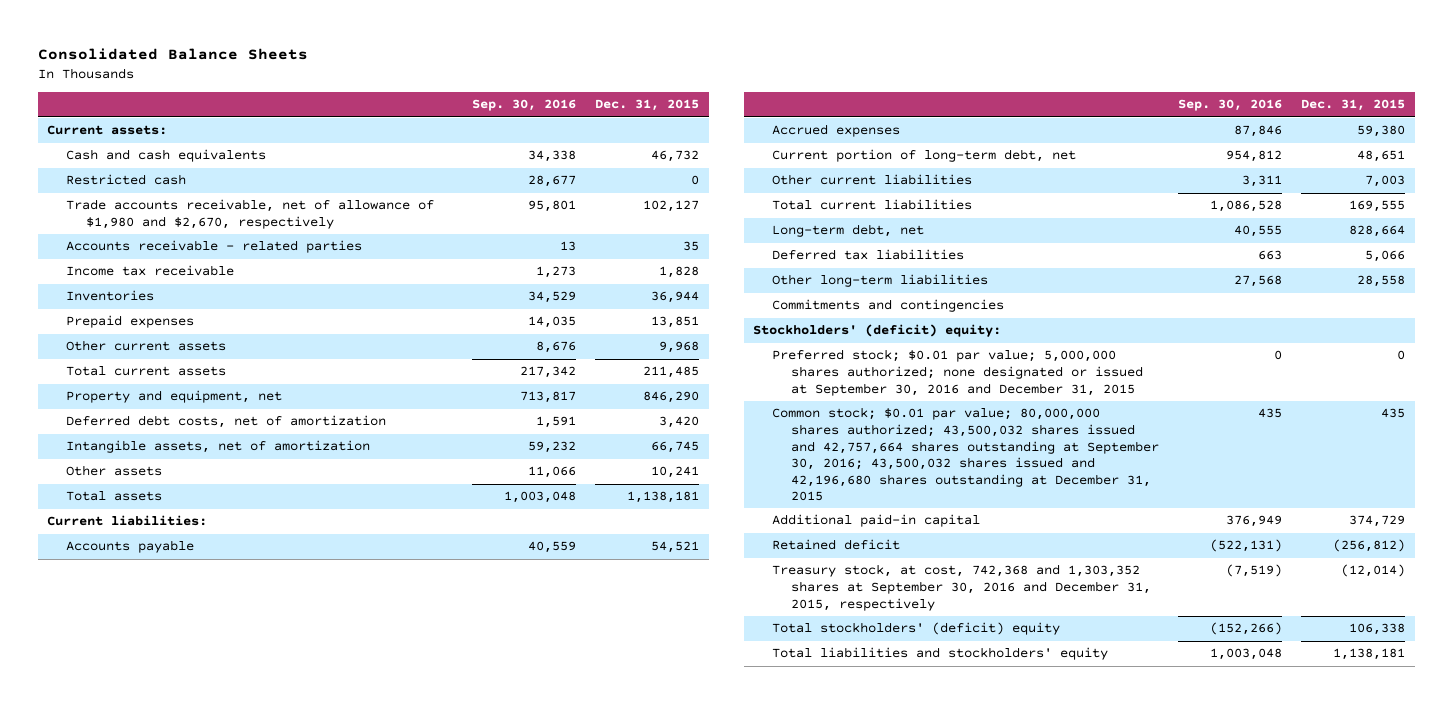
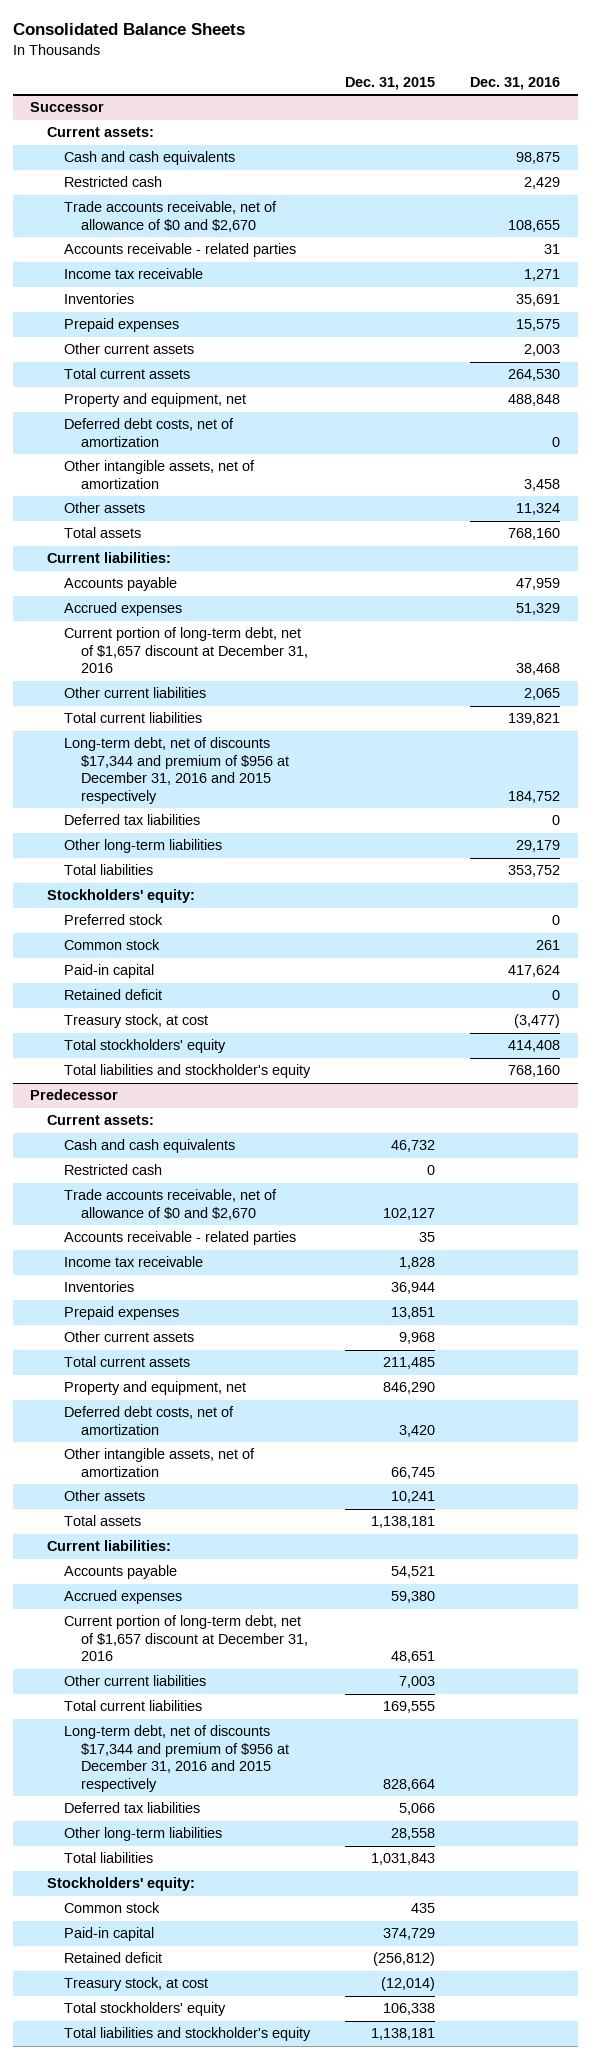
- | Sep. 30, 2016 | Dec. 31, 2015
+ | Dec. 31, 2015 | Dec. 31, 2016
+ Successor
+ Current assets:
+ Cash and cash equivalents | | 98,875
+ Restricted cash | | 2,429
+ Trade accounts receivable, net of allowance of $0 and $2,670 | | 108,655
+ Accounts receivable - related parties | | 31
+ Income tax receivable | | 1,271
+ Inventories | | 35,691
+ Prepaid expenses | | 15,575
+ Other current assets | | 2,003
+ Total current assets | | 264,530
+ Property and equipment, net | | 488,848
+ Deferred debt costs, net of amortization | | 0
+ Other intangible assets, net of amortization | | 3,458
+ Other assets | | 11,324
+ Total assets | | 768,160
+ Current liabilities:
+ Accounts payable | | 47,959
+ Accrued expenses | | 51,329
+ Current portion of long-term debt, net of $1,657 discount at December 31, 2016 | | 38,468
+ Other current liabilities | | 2,065
+ Total current liabilities | | 139,821
+ Long-term debt, net of discounts $17,344 and premium of $956 at December 31, 2016 and 2015 respectively | | 184,752
+ Deferred tax liabilities | | 0
+ Other long-term liabilities | | 29,179
+ Total liabilities | | 353,752
+ Stockholders' equity:
+ Preferred stock | | 0
+ Common stock | | 261
+ Paid-in capital | | 417,624
+ Retained deficit | | 0
+ Treasury stock, at cost | | (3,477)
+ Total stockholders' equity | | 414,408
+ Total liabilities and stockholder's equity | | 768,160
+ Predecessor
- Trade accounts receivable, net of allowance of $1,980 and $2,670, respectively | 95,801 | 102,127
+ Trade accounts receivable, net of allowance of $0 and $2,670 | 102,127 |
- Intangible assets, net of amortization | 59,232 | 66,745
+ Other intangible assets, net of amortization | 66,745 |
- Current portion of long-term debt, net | 954,812 | 48,651
+ Current portion of long-term debt, net of $1,657 discount at December 31, 2016 | 48,651 |
- Long-term debt, net | 40,555 | 828,664
+ Long-term debt, net of discounts $17,344 and premium of $956 at December 31, 2016 and 2015 respectively | 828,664 |
- Commitments and contingencies
- Stockholders' (deficit) equity:
- Preferred stock; $0.01 par value; 5,000,000 shares authorized; none designated or issued at September 30, 2016 and December 31, 2015 | 0 | 0
- Common stock; $0.01 par value; 80,000,000 shares authorized; 43,500,032 shares issued and 42,757,664 shares outstanding at September 30, 2016; 43,500,032 shares issued and 42,196,680 shares outstanding at December 31, 2015 | 435 | 435
- Additional paid-in capital | 376,949 | 374,729
+ Total liabilities | 1,031,843 |
+ Stockholders' equity:
+ Common stock | 435 |
+ Paid-in capital | 374,729 |
- Treasury stock, at cost, 742,368 and 1,303,352 shares at September 30, 2016 and December 31, 2015, respectively | (7,519) | (12,014)
- Total stockholders' (deficit) equity | (152,266) | 106,338
- Total liabilities and stockholders' equity | 1,003,048 | 1,138,181
+ Treasury stock, at cost | (12,014) |
+ Total stockholders' equity | 106,338 |
+ Total liabilities and stockholder's equity | 1,138,181 |

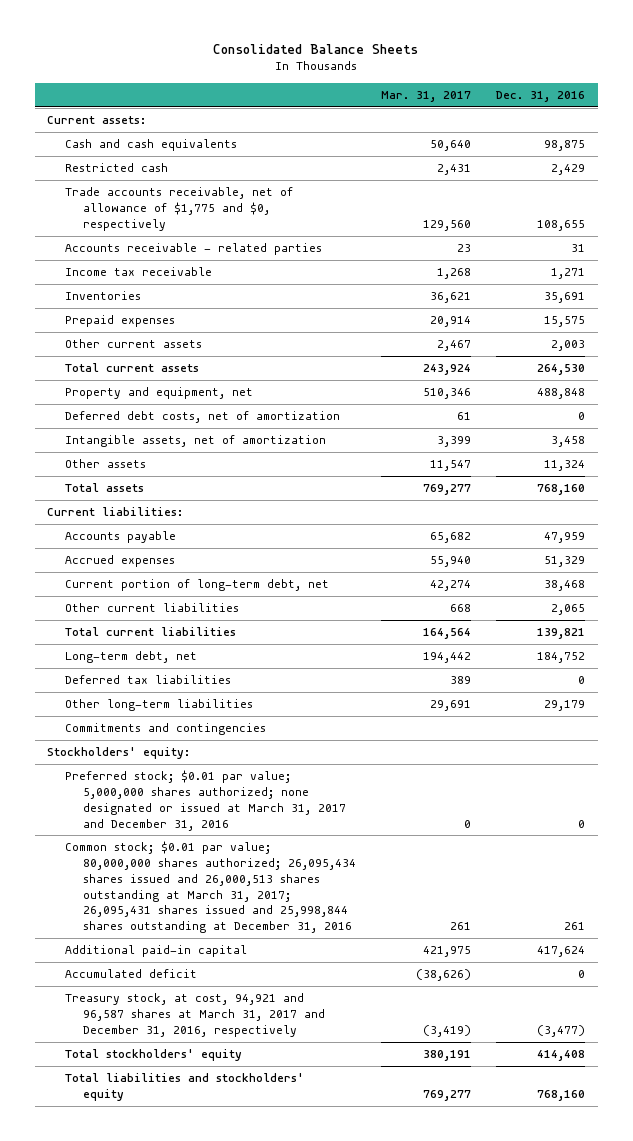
- | Dec. 31, 2015 | Dec. 31, 2016
+ | Mar. 31, 2017 | Dec. 31, 2016
- Successor
- Trade accounts receivable, net of allowance of $0 and $2,670 | | 108,655
+ Trade accounts receivable, net of allowance of $1,775 and $0, respectively | 129,560 | 108,655
- Other intangible assets, net of amortization | | 3,458
+ Intangible assets, net of amortization | 3,399 | 3,458
- Current portion of long-term debt, net of $1,657 discount at December 31, 2016 | | 38,468
+ Current portion of long-term debt, net | 42,274 | 38,468
- Long-term debt, net of discounts $17,344 and premium of $956 at December 31, 2016 and 2015 respectively | | 184,752
+ Long-term debt, net | 194,442 | 184,752
- Total liabilities | | 353,752
+ Commitments and contingencies
- Preferred stock | | 0
- Common stock | | 261
- Paid-in capital | | 417,624
- Retained deficit | | 0
- Treasury stock, at cost | | (3,477)
+ Preferred stock; $0.01 par value; 5,000,000 shares authorized; none designated or issued at March 31, 2017 and December 31, 2016 | 0 | 0
+ Common stock; $0.01 par value; 80,000,000 shares authorized; 26,095,434 shares issued and 26,000,513 shares outstanding at March 31, 2017; 26,095,431 shares issued and 25,998,844 shares outstanding at December 31, 2016 | 261 | 261
+ Additional paid-in capital | 421,975 | 417,624
+ Accumulated deficit | (38,626) | 0
+ Treasury stock, at cost, 94,921 and 96,587 shares at March 31, 2017 and December 31, 2016, respectively | (3,419) | (3,477)
- Total liabilities and stockholder's equity | | 768,160
- Predecessor
- Current assets:
- Cash and cash equivalents | 46,732 |
- Restricted cash | 0 |
- Trade accounts receivable, net of allowance of $0 and $2,670 | 102,127 |
- Accounts receivable - related parties | 35 |
- Income tax receivable | 1,828 |
- Inventories | 36,944 |
- Prepaid expenses | 13,851 |
- Other current assets | 9,968 |
- Total current assets | 211,485 |
- Property and equipment, net | 846,290 |
- Deferred debt costs, net of amortization | 3,420 |
- Other intangible assets, net of amortization | 66,745 |
- Other assets | 10,241 |
- Total assets | 1,138,181 |
- Current liabilities:
- Accounts payable | 54,521 |
- Accrued expenses | 59,380 |
- Current portion of long-term debt, net of $1,657 discount at December 31, 2016 | 48,651 |
- Other current liabilities | 7,003 |
- Total current liabilities | 169,555 |
- Long-term debt, net of discounts $17,344 and premium of $956 at December 31, 2016 and 2015 respectively | 828,664 |
- Deferred tax liabilities | 5,066 |
- Other long-term liabilities | 28,558 |
- Total liabilities | 1,031,843 |
- Stockholders' equity:
- Common stock | 435 |
- Paid-in capital | 374,729 |
- Retained deficit | (256,812) |
- Treasury stock, at cost | (12,014) |
- Total stockholders' equity | 106,338 |
- Total liabilities and stockholder's equity | 1,138,181 |
+ Total liabilities and stockholders' equity | 769,277 | 768,160

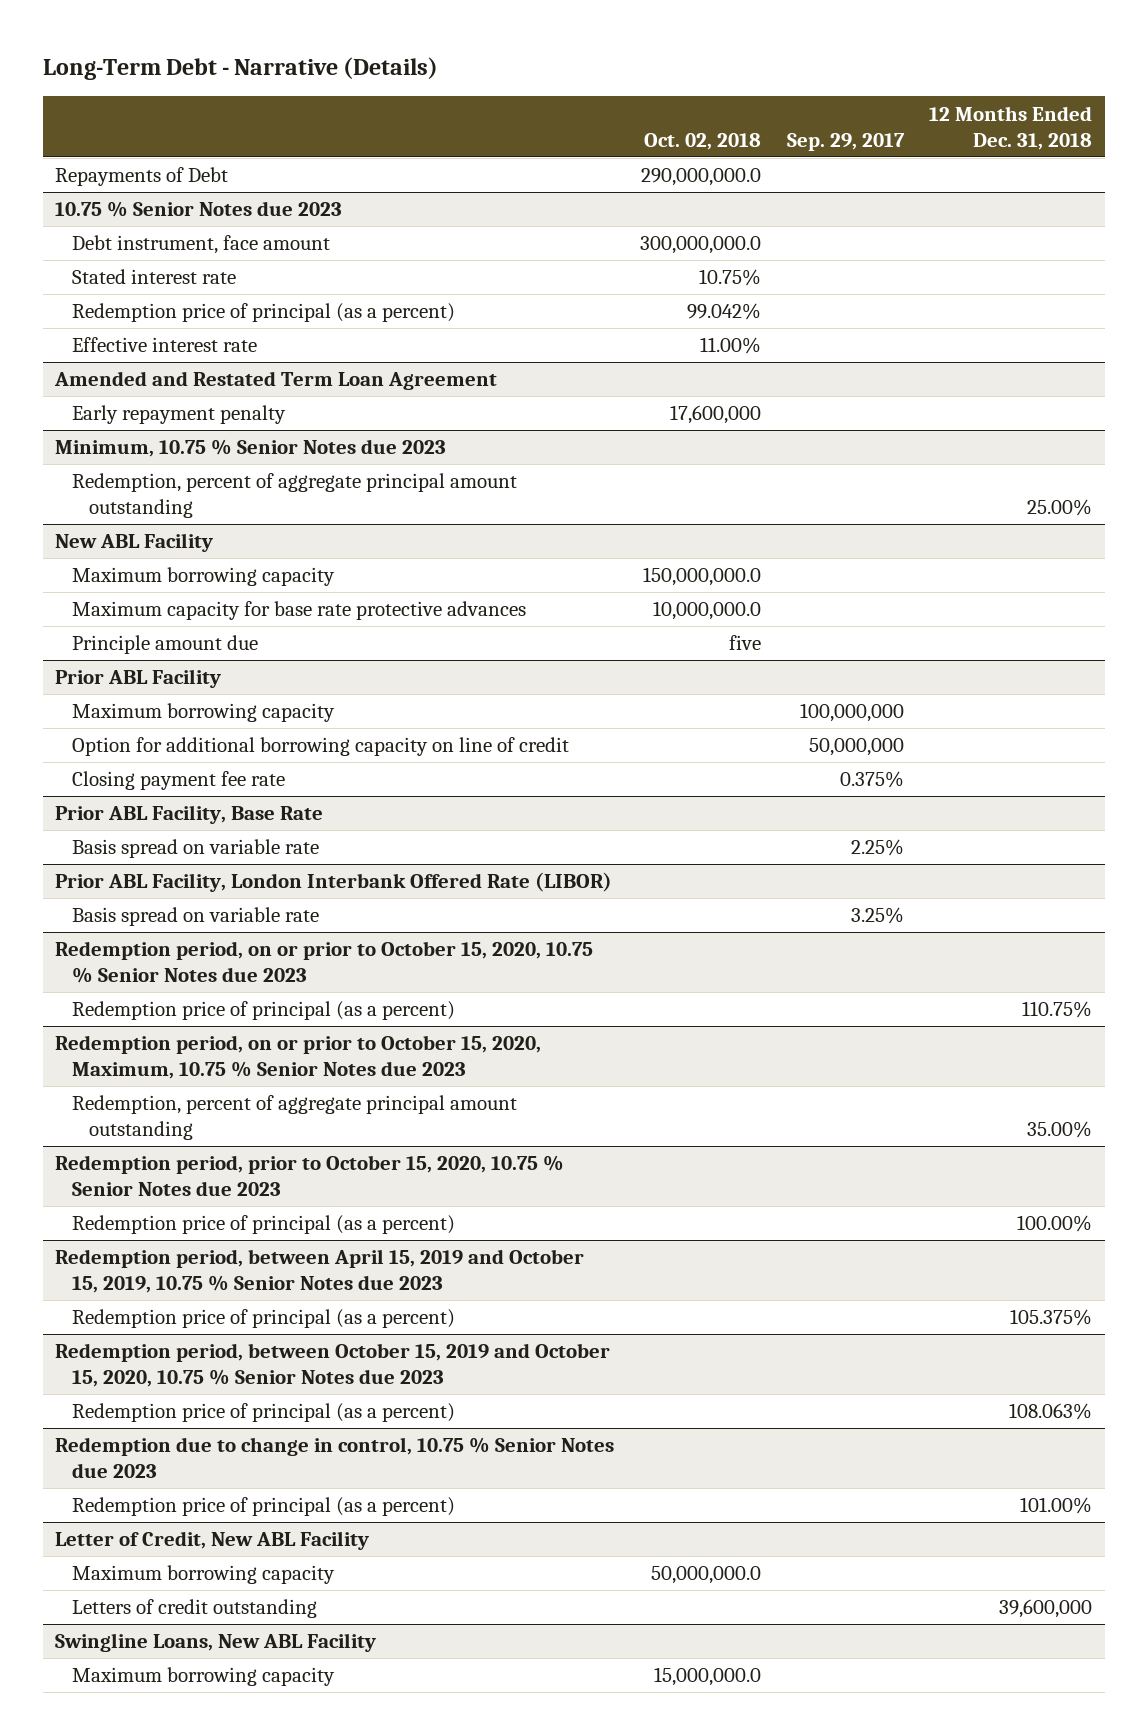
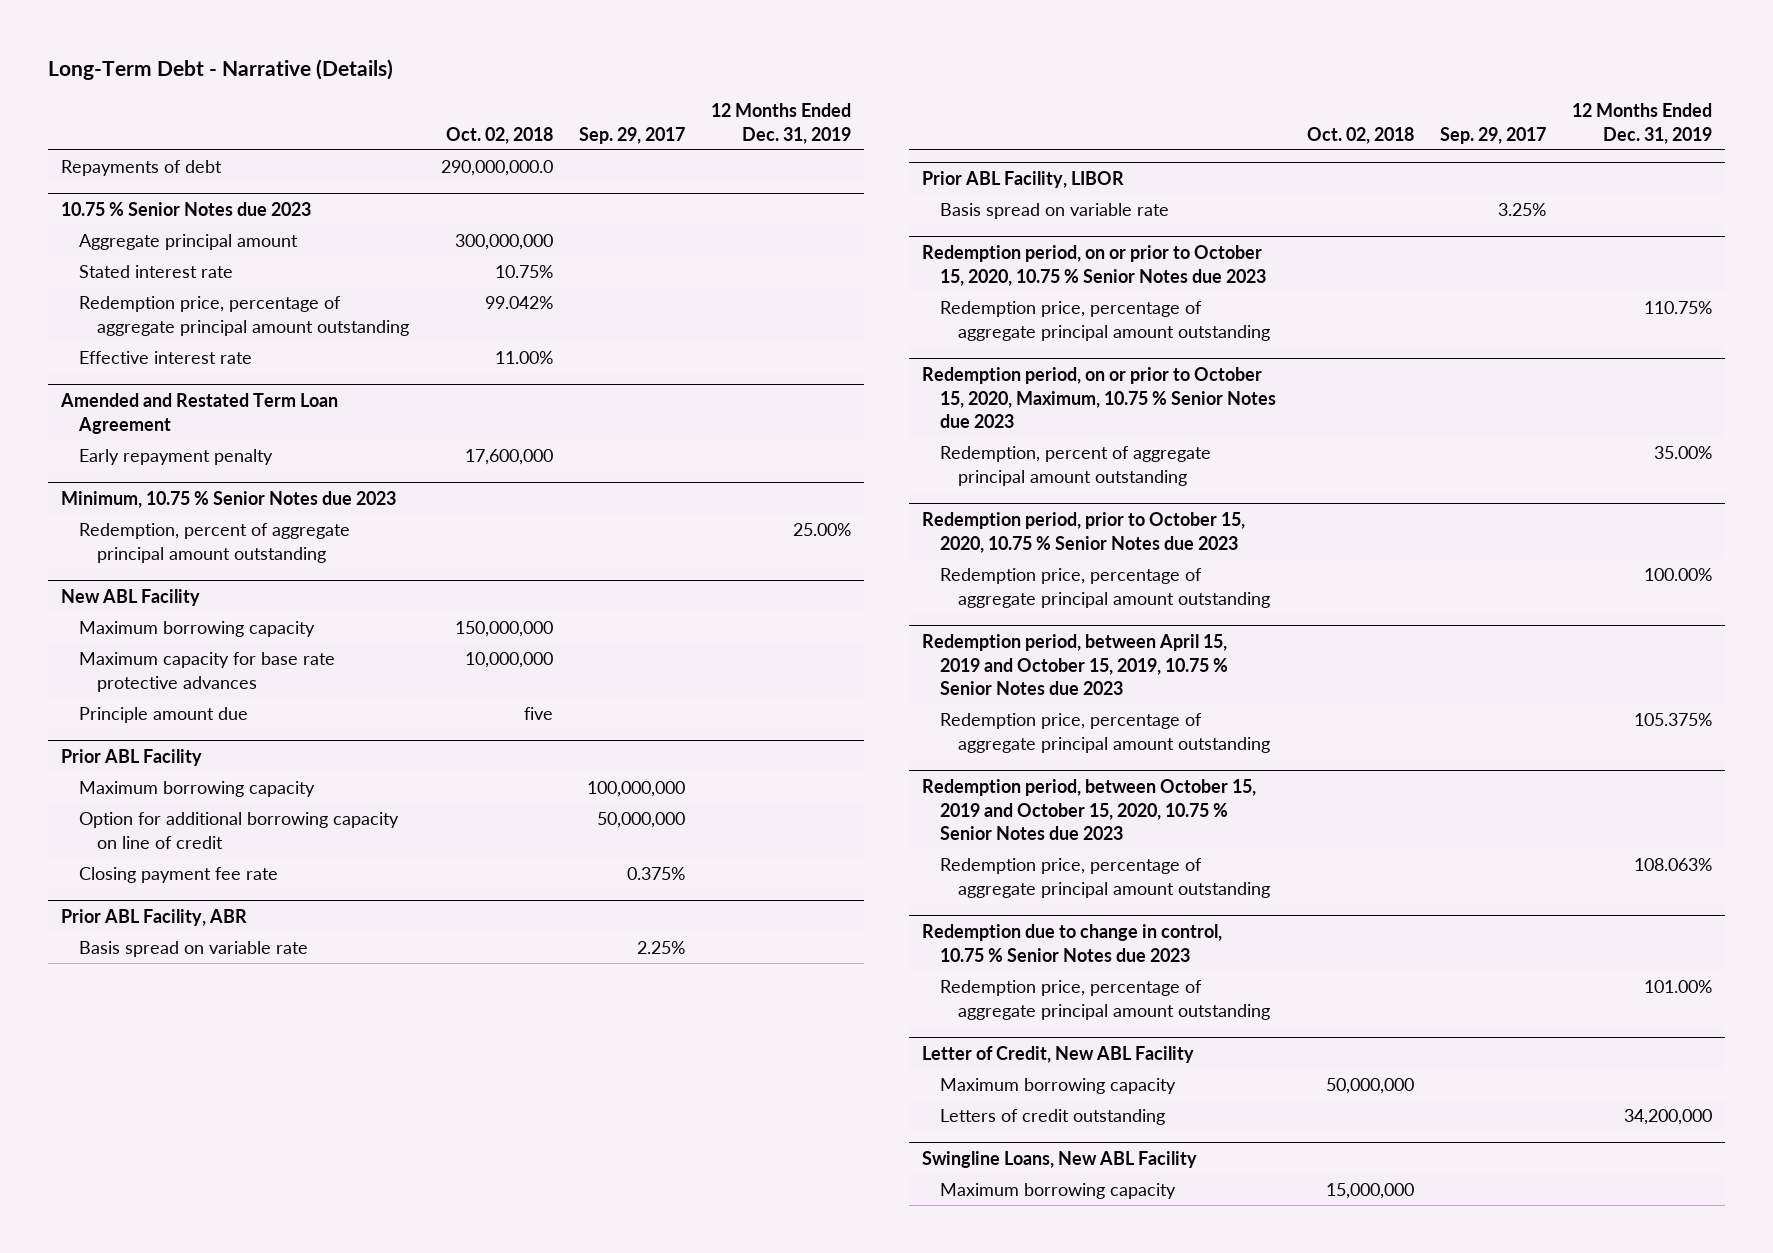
- | Oct. 02, 2018 | Sep. 29, 2017 | 12 Months Ended Dec. 31, 2018
+ | Oct. 02, 2018 | Sep. 29, 2017 | 12 Months Ended Dec. 31, 2019
- Repayments of Debt | 290,000,000.0 | |
+ Repayments of debt | 290,000,000.0 | |
@ 10.75 % Senior Notes due 2023
- Debt instrument, face amount | 300,000,000.0 | |
+ Aggregate principal amount | 300,000,000 | |
- Redemption price of principal (as a percent) | 99.042% | |
+ Redemption price, percentage of aggregate principal amount outstanding | 99.042% | |
@ New ABL Facility
- Maximum borrowing capacity | 150,000,000.0 | |
- Maximum capacity for base rate protective advances | 10,000,000.0 | |
+ Maximum borrowing capacity | 150,000,000 | |
+ Maximum capacity for base rate protective advances | 10,000,000 | |
- Prior ABL Facility, Base Rate
+ Prior ABL Facility, ABR
- Prior ABL Facility, London Interbank Offered Rate (LIBOR)
+ Prior ABL Facility, LIBOR
@ Redemption period, on or prior to October 15, 2020, 10.75 % Senior Notes due 2023
- Redemption price of principal (as a percent) | | | 110.75%
+ Redemption price, percentage of aggregate principal amount outstanding | | | 110.75%
@ Redemption period, prior to October 15, 2020, 10.75 % Senior Notes due 2023
- Redemption price of principal (as a percent) | | | 100.00%
+ Redemption price, percentage of aggregate principal amount outstanding | | | 100.00%
@ Redemption period, between April 15, 2019 and October 15, 2019, 10.75 % Senior Notes due 2023
- Redemption price of principal (as a percent) | | | 105.375%
+ Redemption price, percentage of aggregate principal amount outstanding | | | 105.375%
@ Redemption period, between October 15, 2019 and October 15, 2020, 10.75 % Senior Notes due 2023
- Redemption price of principal (as a percent) | | | 108.063%
+ Redemption price, percentage of aggregate principal amount outstanding | | | 108.063%
@ Redemption due to change in control, 10.75 % Senior Notes due 2023
- Redemption price of principal (as a percent) | | | 101.00%
+ Redemption price, percentage of aggregate principal amount outstanding | | | 101.00%
@ Letter of Credit, New ABL Facility
- Maximum borrowing capacity | 50,000,000.0 | |
+ Maximum borrowing capacity | 50,000,000 | |
@ Swingline Loans, New ABL Facility
- Maximum borrowing capacity | 15,000,000.0 | |
+ Maximum borrowing capacity | 15,000,000 | |

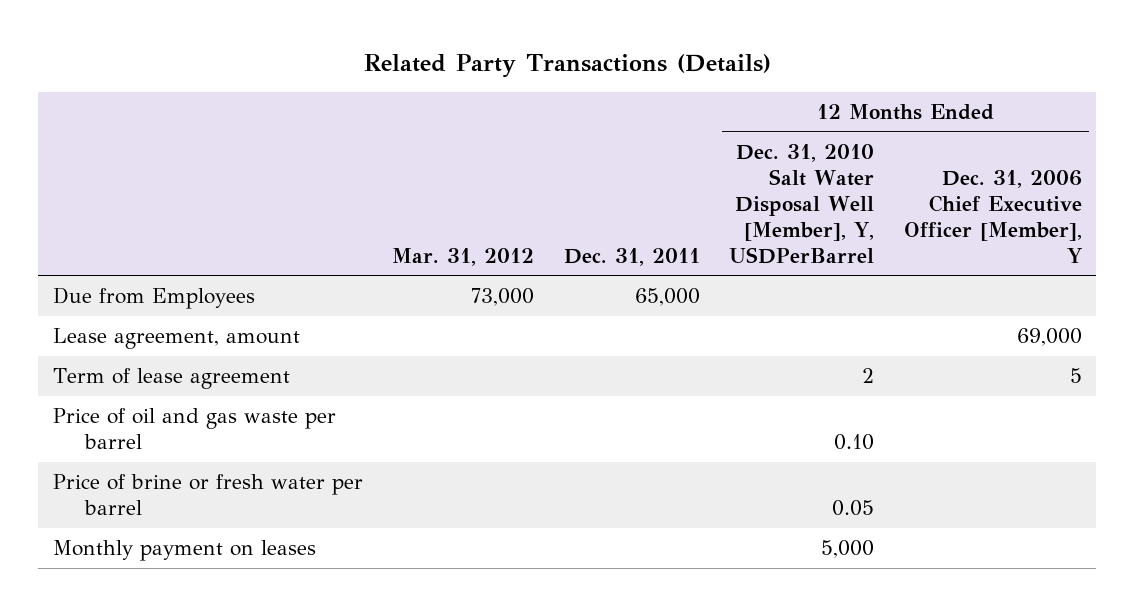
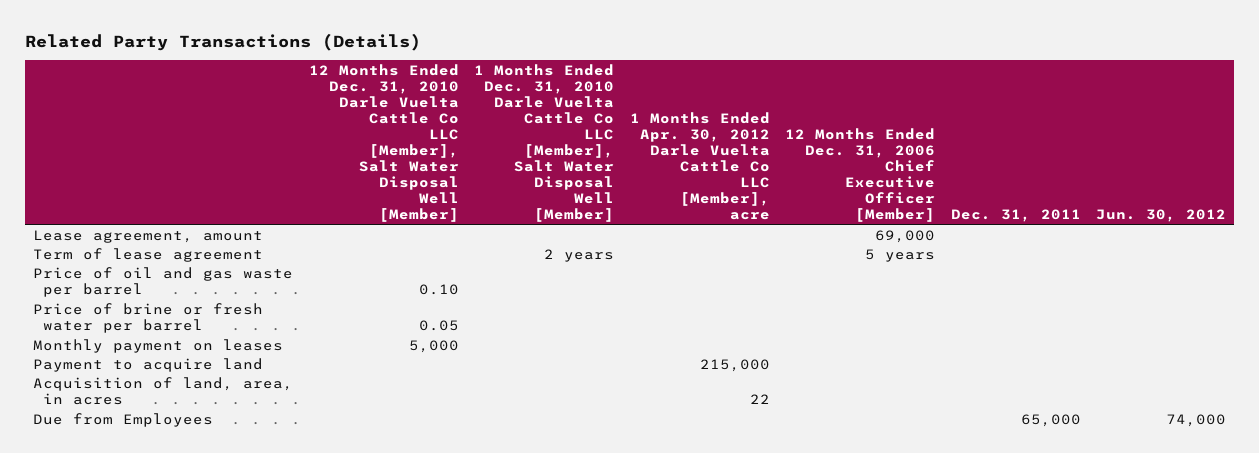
- | Mar. 31, 2012 | Dec. 31, 2011 | 12 Months Ended Dec. 31, 2010 Salt Water Disposal Well [Member], Y, USDPerBarrel | 12 Months Ended Dec. 31, 2006 Chief Executive Officer [Member], Y
+ | 12 Months Ended Dec. 31, 2010 Darle Vuelta Cattle Co LLC [Member], Salt Water Disposal Well [Member] | 1 Months Ended Dec. 31, 2010 Darle Vuelta Cattle Co LLC [Member], Salt Water Disposal Well [Member] | 1 Months Ended Apr. 30, 2012 Darle Vuelta Cattle Co LLC [Member], acre | 12 Months Ended Dec. 31, 2006 Chief Executive Officer [Member] | Dec. 31, 2011 | Jun. 30, 2012
+ Payment to acquire land | | | 215,000 | | |
+ Acquisition of land, area, in acres | | | 22 | | |
moved down: Due from Employees | | | | | 65,000 | 74,000

